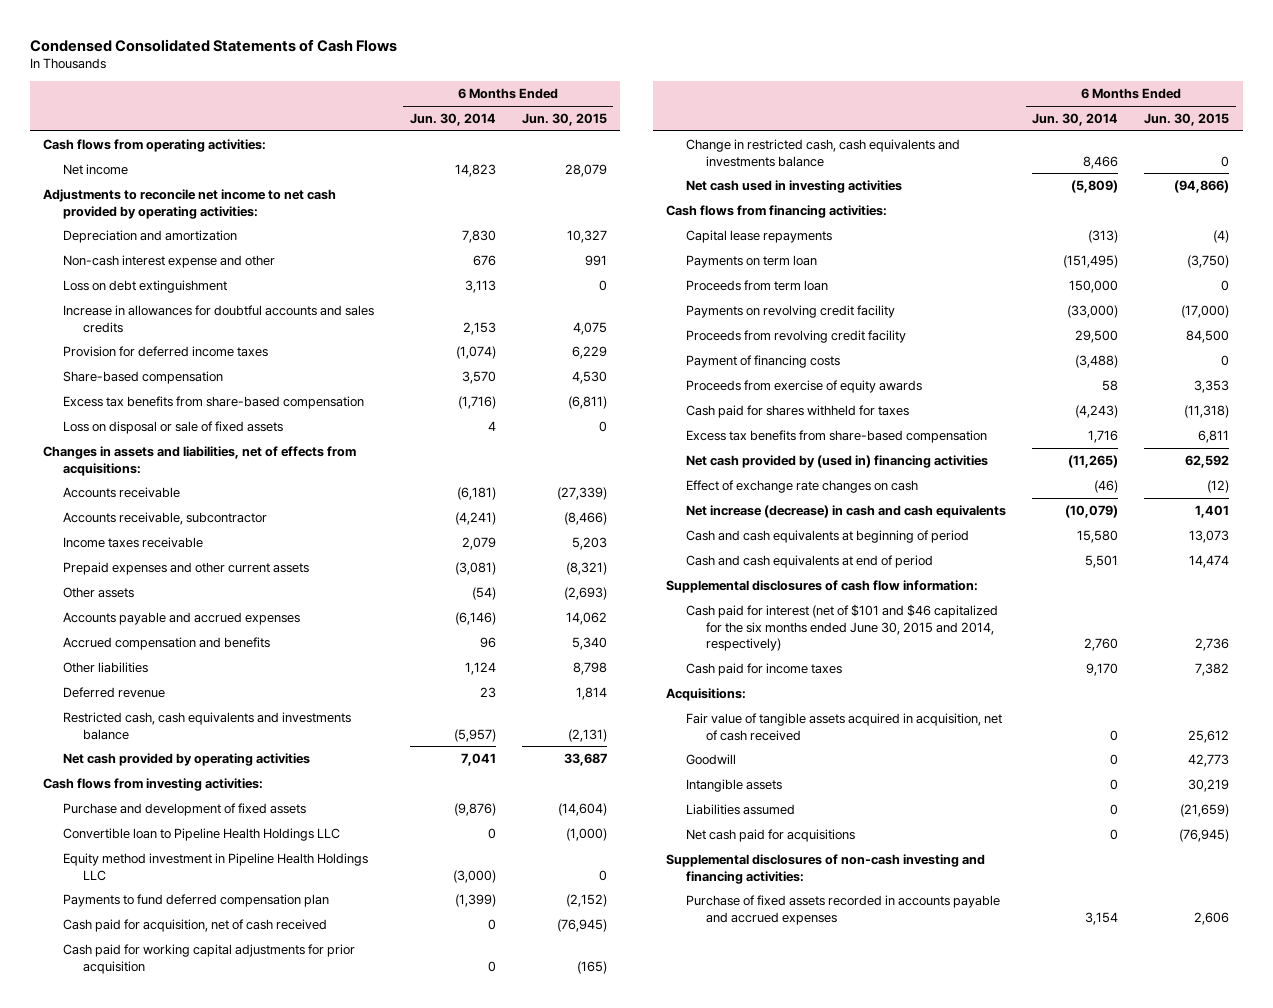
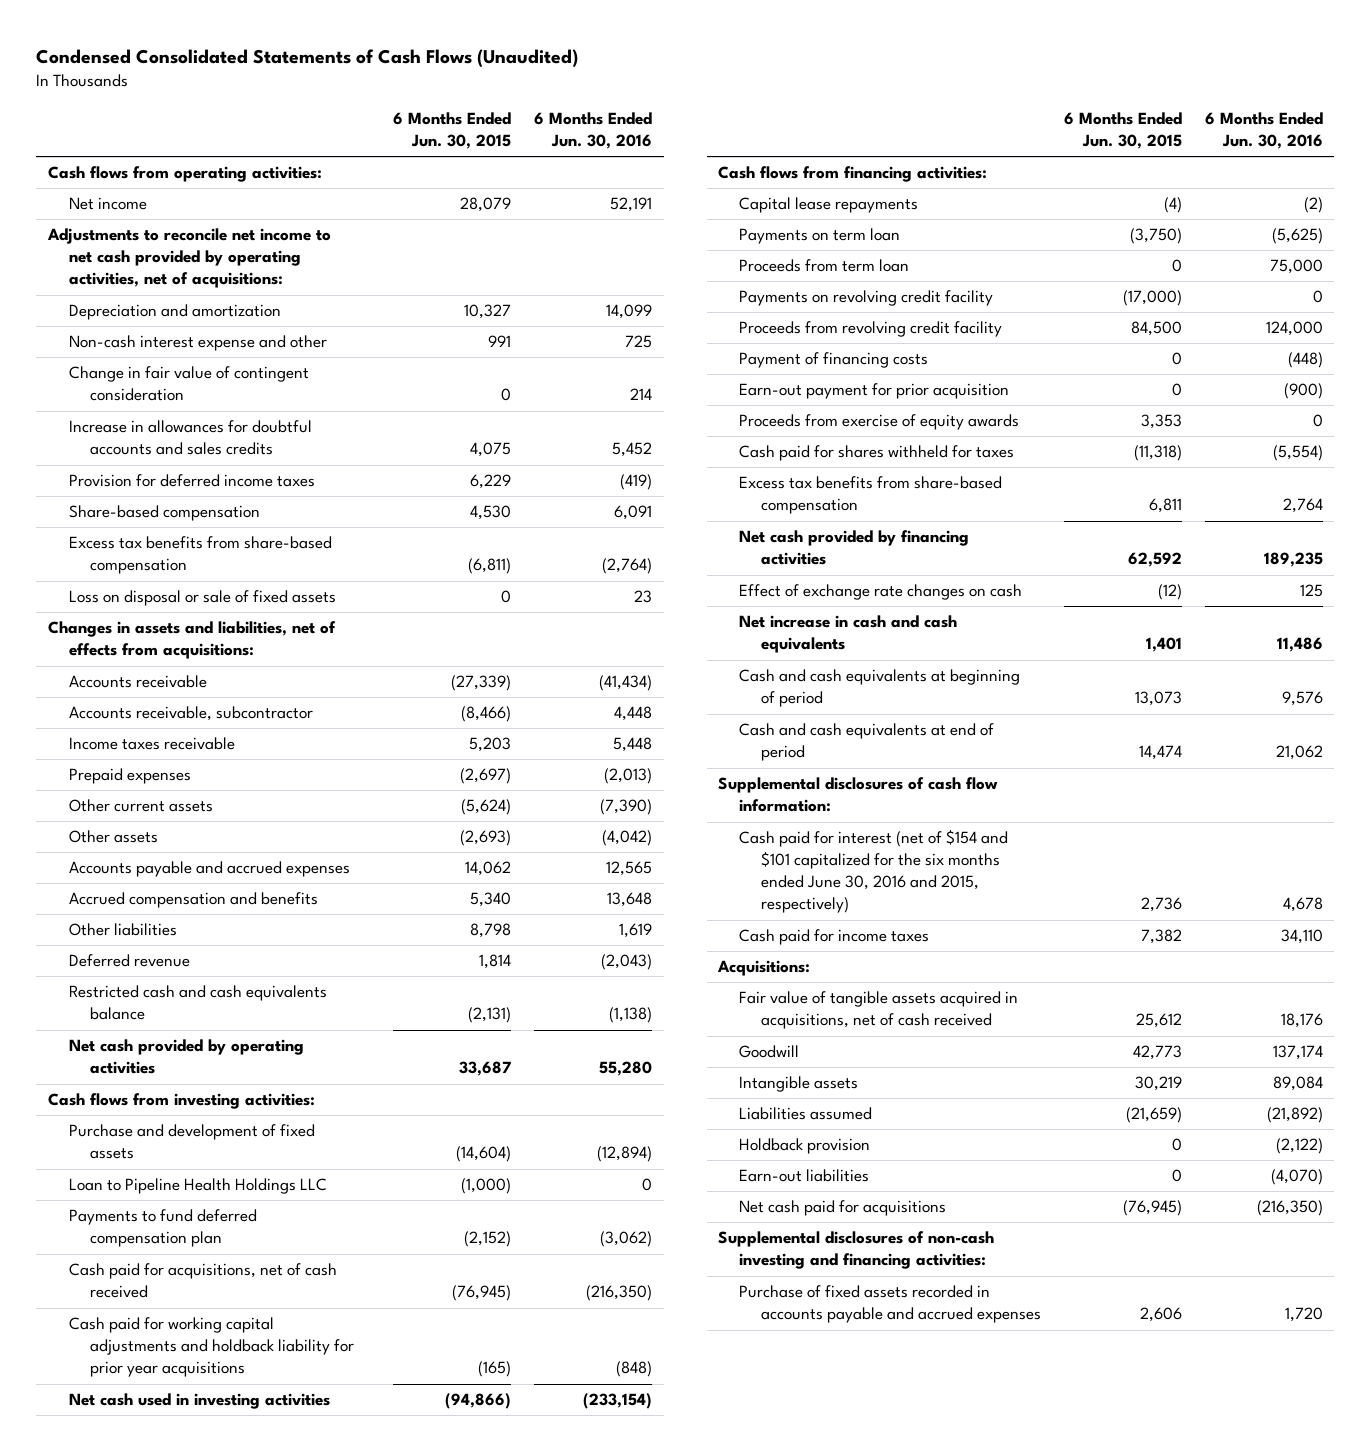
- Condensed Consolidated Statements of Cash Flows
+ Condensed Consolidated Statements of Cash Flows (Unaudited)
- | 6 Months Ended Jun. 30, 2014 | 6 Months Ended Jun. 30, 2015
+ | 6 Months Ended Jun. 30, 2015 | 6 Months Ended Jun. 30, 2016
- Adjustments to reconcile net income to net cash provided by operating activities:
+ Adjustments to reconcile net income to net cash provided by operating activities, net of acquisitions:
- Loss on debt extinguishment | 3,113 | 0
+ Change in fair value of contingent consideration | 0 | 214
- Prepaid expenses and other current assets | (3,081) | (8,321)
+ Prepaid expenses | (2,697) | (2,013)
+ Other current assets | (5,624) | (7,390)
- Restricted cash, cash equivalents and investments balance | (5,957) | (2,131)
+ Restricted cash and cash equivalents balance | (2,131) | (1,138)
- Convertible loan to Pipeline Health Holdings LLC | 0 | (1,000)
- Equity method investment in Pipeline Health Holdings LLC | (3,000) | 0
+ Loan to Pipeline Health Holdings LLC | (1,000) | 0
- Cash paid for acquisition, net of cash received | 0 | (76,945)
- Cash paid for working capital adjustments for prior acquisition | 0 | (165)
- Change in restricted cash, cash equivalents and investments balance | 8,466 | 0
+ Cash paid for acquisitions, net of cash received | (76,945) | (216,350)
+ Cash paid for working capital adjustments and holdback liability for prior year acquisitions | (165) | (848)
+ Earn-out payment for prior acquisition | 0 | (900)
- Net cash provided by (used in) financing activities | (11,265) | 62,592
+ Net cash provided by financing activities | 62,592 | 189,235
- Net increase (decrease) in cash and cash equivalents | (10,079) | 1,401
+ Net increase in cash and cash equivalents | 1,401 | 11,486
- Cash paid for interest (net of $101 and $46 capitalized for the six months ended June 30, 2015 and 2014, respectively) | 2,760 | 2,736
+ Cash paid for interest (net of $154 and $101 capitalized for the six months ended June 30, 2016 and 2015, respectively) | 2,736 | 4,678
- Fair value of tangible assets acquired in acquisition, net of cash received | 0 | 25,612
+ Fair value of tangible assets acquired in acquisitions, net of cash received | 25,612 | 18,176
+ Holdback provision | 0 | (2,122)
+ Earn-out liabilities | 0 | (4,070)

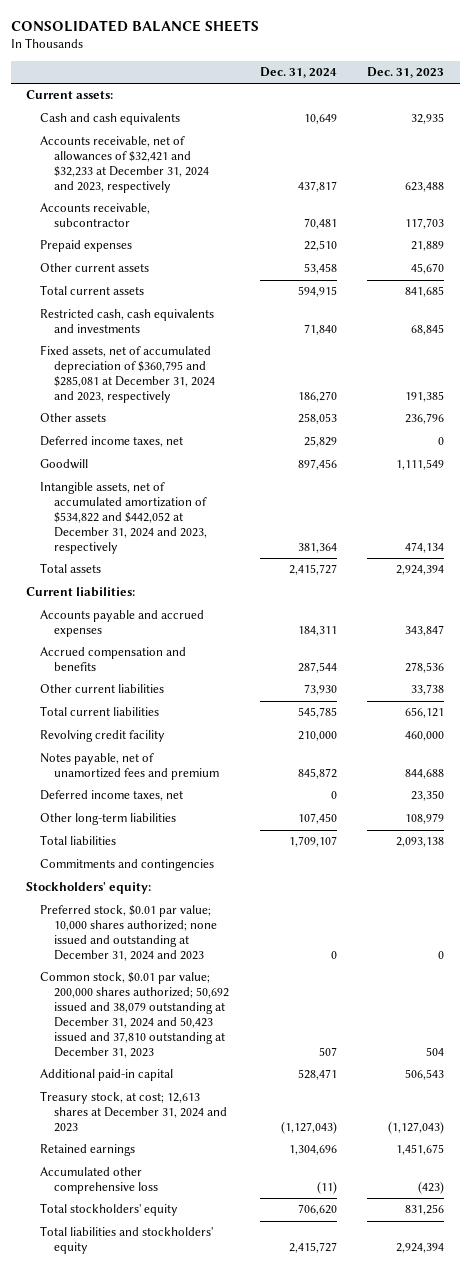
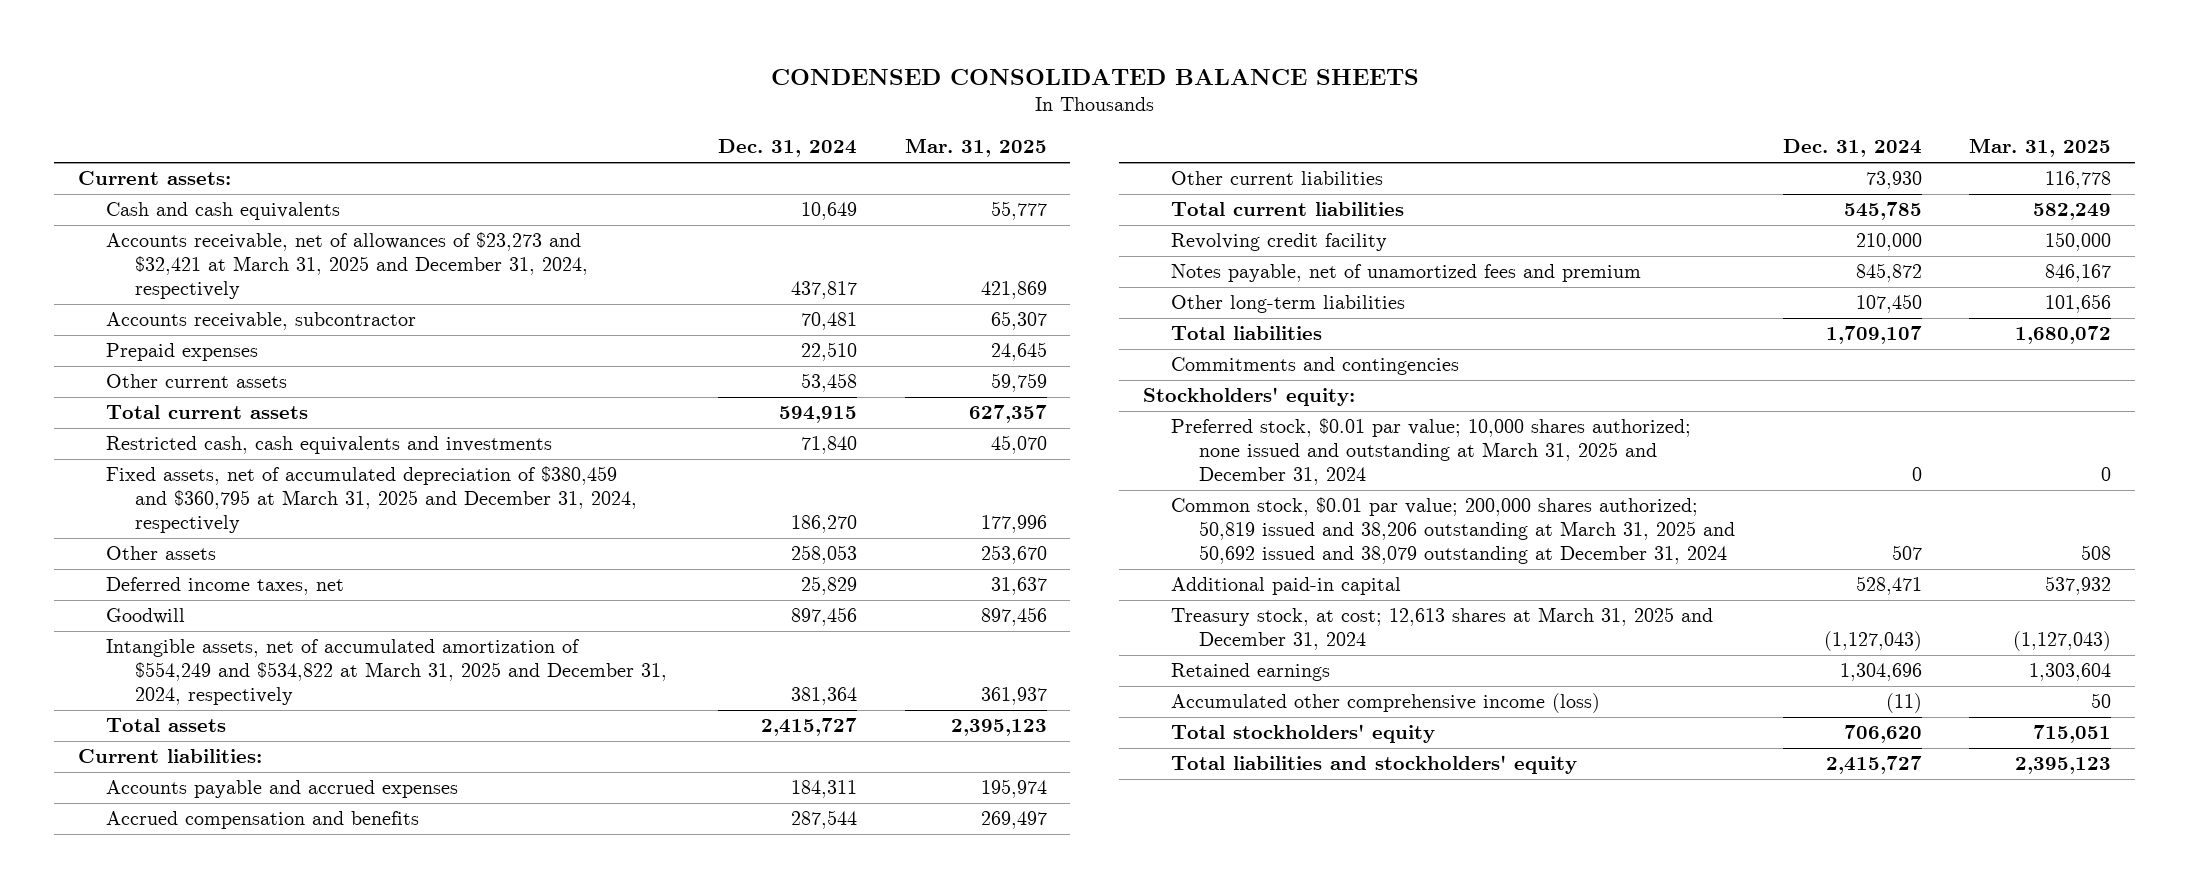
- CONSOLIDATED BALANCE SHEETS
+ CONDENSED CONSOLIDATED BALANCE SHEETS
- | Dec. 31, 2024 | Dec. 31, 2023
+ | Dec. 31, 2024 | Mar. 31, 2025
- Accounts receivable, net of allowances of $32,421 and $32,233 at December 31, 2024 and 2023, respectively | 437,817 | 623,488
+ Accounts receivable, net of allowances of $23,273 and $32,421 at March 31, 2025 and December 31, 2024, respectively | 437,817 | 421,869
- Fixed assets, net of accumulated depreciation of $360,795 and $285,081 at December 31, 2024 and 2023, respectively | 186,270 | 191,385
+ Fixed assets, net of accumulated depreciation of $380,459 and $360,795 at March 31, 2025 and December 31, 2024, respectively | 186,270 | 177,996
- Intangible assets, net of accumulated amortization of $534,822 and $442,052 at December 31, 2024 and 2023, respectively | 381,364 | 474,134
+ Intangible assets, net of accumulated amortization of $554,249 and $534,822 at March 31, 2025 and December 31, 2024, respectively | 381,364 | 361,937
- Deferred income taxes, net | 0 | 23,350
- Preferred stock, $0.01 par value; 10,000 shares authorized; none issued and outstanding at December 31, 2024 and 2023 | 0 | 0
- Common stock, $0.01 par value; 200,000 shares authorized; 50,692 issued and 38,079 outstanding at December 31, 2024 and 50,423 issued and 37,810 outstanding at December 31, 2023 | 507 | 504
+ Preferred stock, $0.01 par value; 10,000 shares authorized; none issued and outstanding at March 31, 2025 and December 31, 2024 | 0 | 0
+ Common stock, $0.01 par value; 200,000 shares authorized; 50,819 issued and 38,206 outstanding at March 31, 2025 and 50,692 issued and 38,079 outstanding at December 31, 2024 | 507 | 508
- Treasury stock, at cost; 12,613 shares at December 31, 2024 and 2023 | (1,127,043) | (1,127,043)
+ Treasury stock, at cost; 12,613 shares at March 31, 2025 and December 31, 2024 | (1,127,043) | (1,127,043)
- Accumulated other comprehensive loss | (11) | (423)
+ Accumulated other comprehensive income (loss) | (11) | 50

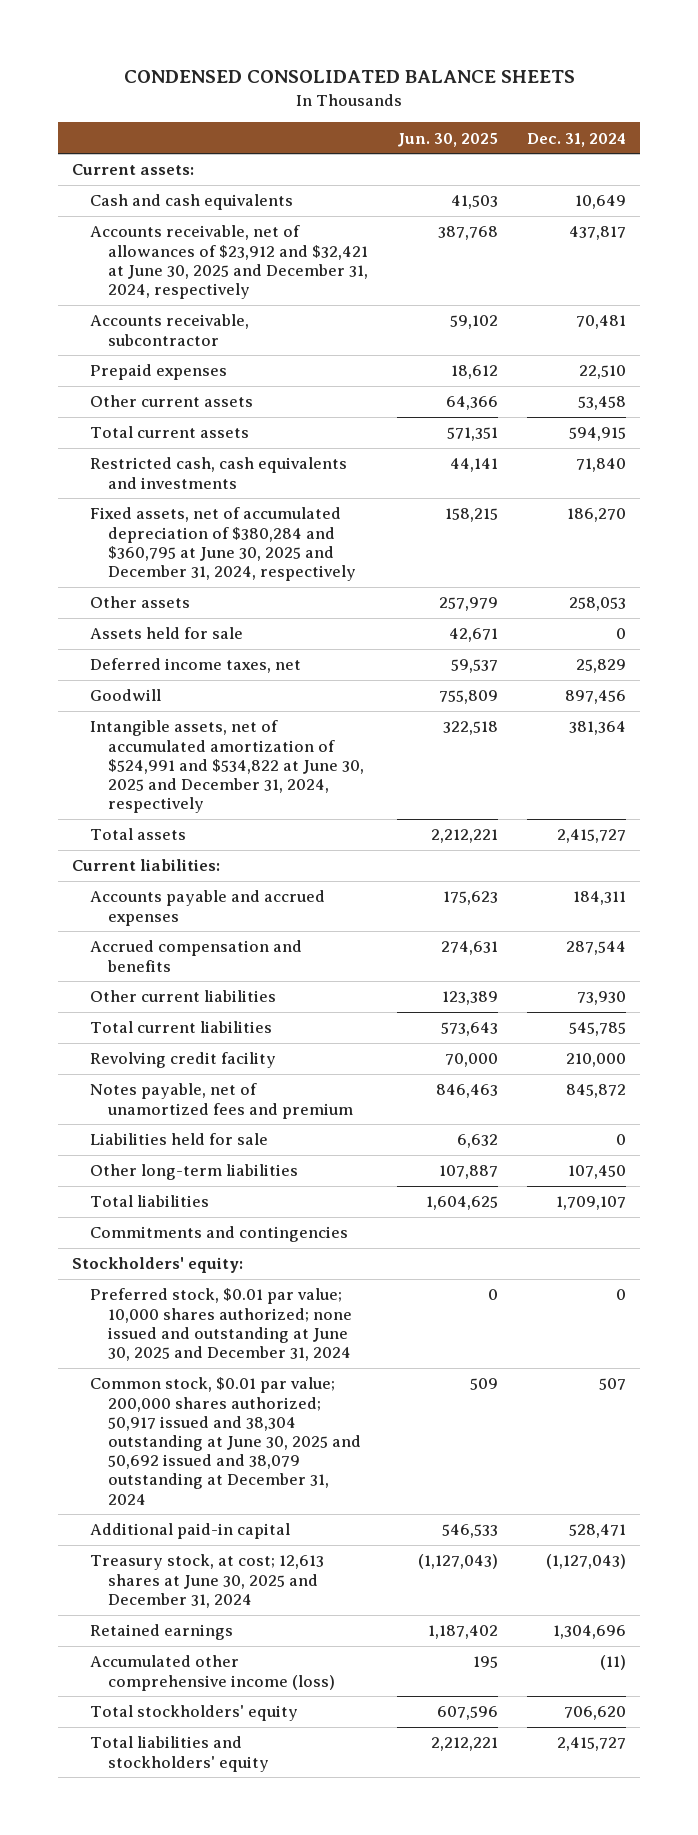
- | Dec. 31, 2024 | Mar. 31, 2025
+ | Jun. 30, 2025 | Dec. 31, 2024
- Accounts receivable, net of allowances of $23,273 and $32,421 at March 31, 2025 and December 31, 2024, respectively | 437,817 | 421,869
+ Accounts receivable, net of allowances of $23,912 and $32,421 at June 30, 2025 and December 31, 2024, respectively | 387,768 | 437,817
- Fixed assets, net of accumulated depreciation of $380,459 and $360,795 at March 31, 2025 and December 31, 2024, respectively | 186,270 | 177,996
+ Fixed assets, net of accumulated depreciation of $380,284 and $360,795 at June 30, 2025 and December 31, 2024, respectively | 158,215 | 186,270
+ Assets held for sale | 42,671 | 0
- Intangible assets, net of accumulated amortization of $554,249 and $534,822 at March 31, 2025 and December 31, 2024, respectively | 381,364 | 361,937
+ Intangible assets, net of accumulated amortization of $524,991 and $534,822 at June 30, 2025 and December 31, 2024, respectively | 322,518 | 381,364
+ Liabilities held for sale | 6,632 | 0
- Preferred stock, $0.01 par value; 10,000 shares authorized; none issued and outstanding at March 31, 2025 and December 31, 2024 | 0 | 0
- Common stock, $0.01 par value; 200,000 shares authorized; 50,819 issued and 38,206 outstanding at March 31, 2025 and 50,692 issued and 38,079 outstanding at December 31, 2024 | 507 | 508
+ Preferred stock, $0.01 par value; 10,000 shares authorized; none issued and outstanding at June 30, 2025 and December 31, 2024 | 0 | 0
+ Common stock, $0.01 par value; 200,000 shares authorized; 50,917 issued and 38,304 outstanding at June 30, 2025 and 50,692 issued and 38,079 outstanding at December 31, 2024 | 509 | 507
- Treasury stock, at cost; 12,613 shares at March 31, 2025 and December 31, 2024 | (1,127,043) | (1,127,043)
+ Treasury stock, at cost; 12,613 shares at June 30, 2025 and December 31, 2024 | (1,127,043) | (1,127,043)

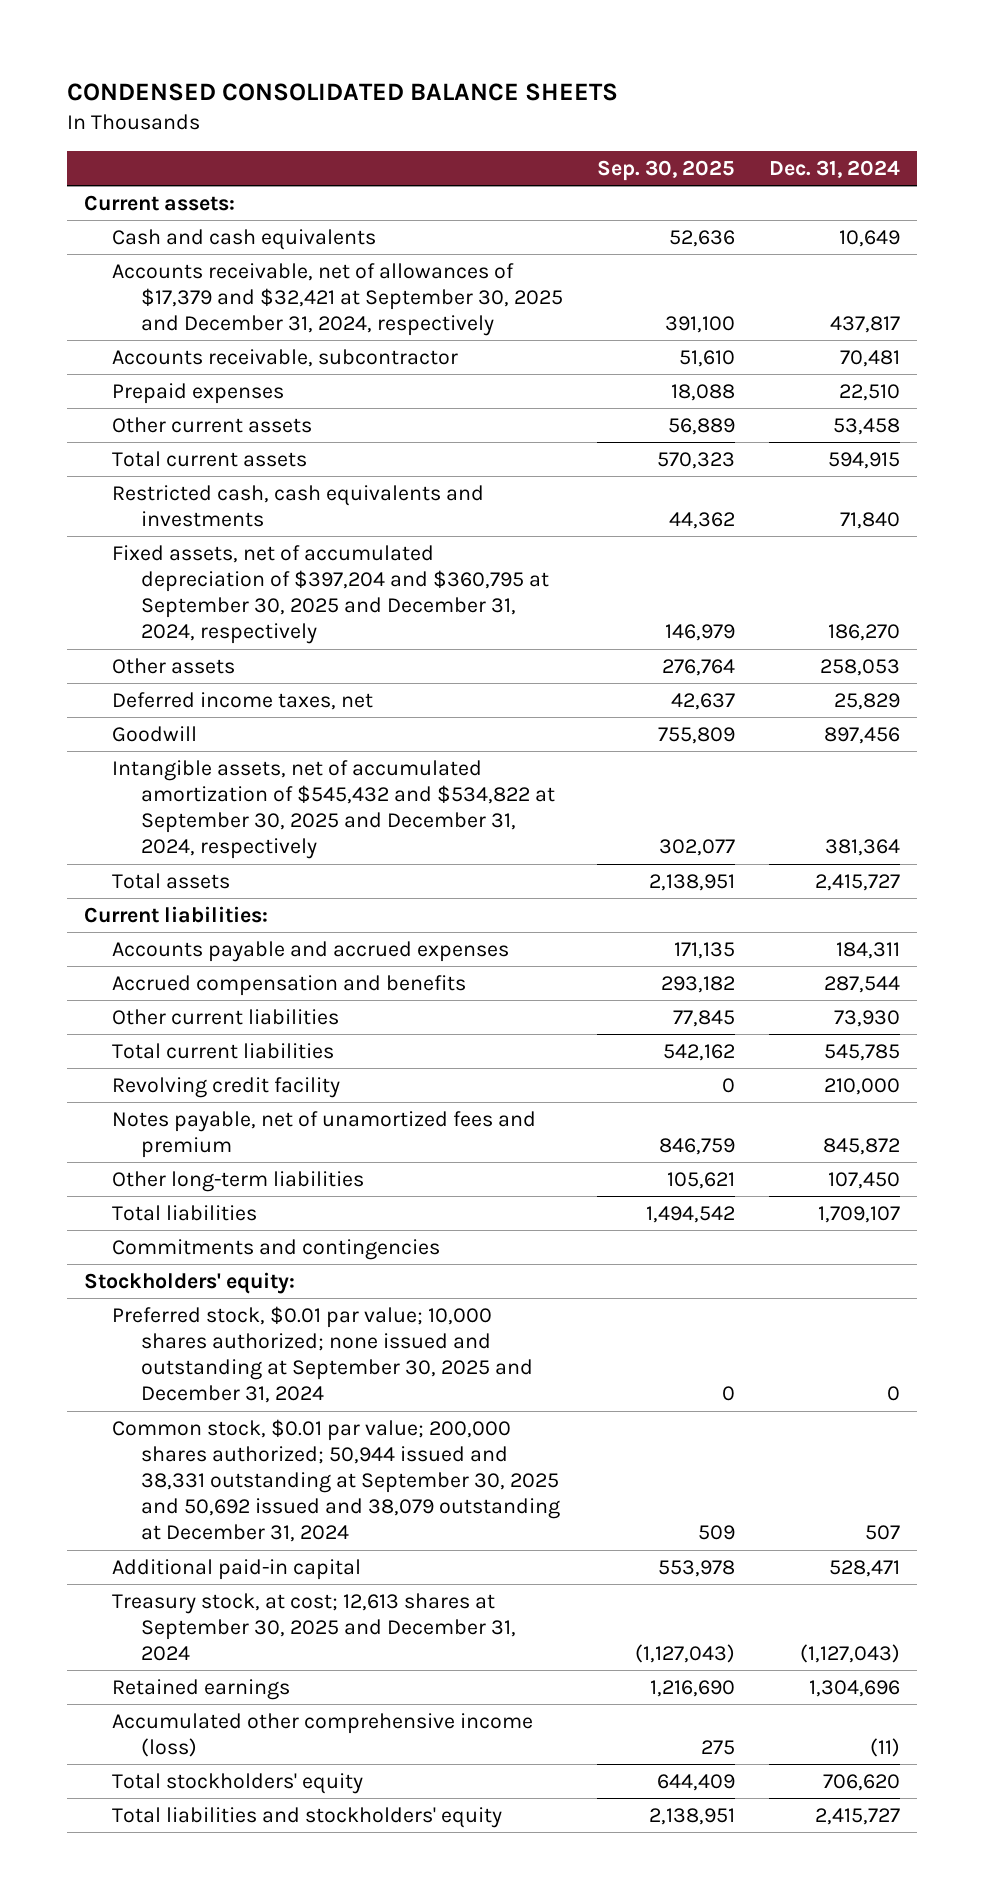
- | Jun. 30, 2025 | Dec. 31, 2024
+ | Sep. 30, 2025 | Dec. 31, 2024
- Accounts receivable, net of allowances of $23,912 and $32,421 at June 30, 2025 and December 31, 2024, respectively | 387,768 | 437,817
+ Accounts receivable, net of allowances of $17,379 and $32,421 at September 30, 2025 and December 31, 2024, respectively | 391,100 | 437,817
- Fixed assets, net of accumulated depreciation of $380,284 and $360,795 at June 30, 2025 and December 31, 2024, respectively | 158,215 | 186,270
+ Fixed assets, net of accumulated depreciation of $397,204 and $360,795 at September 30, 2025 and December 31, 2024, respectively | 146,979 | 186,270
- Assets held for sale | 42,671 | 0
- Intangible assets, net of accumulated amortization of $524,991 and $534,822 at June 30, 2025 and December 31, 2024, respectively | 322,518 | 381,364
+ Intangible assets, net of accumulated amortization of $545,432 and $534,822 at September 30, 2025 and December 31, 2024, respectively | 302,077 | 381,364
- Liabilities held for sale | 6,632 | 0
- Preferred stock, $0.01 par value; 10,000 shares authorized; none issued and outstanding at June 30, 2025 and December 31, 2024 | 0 | 0
- Common stock, $0.01 par value; 200,000 shares authorized; 50,917 issued and 38,304 outstanding at June 30, 2025 and 50,692 issued and 38,079 outstanding at December 31, 2024 | 509 | 507
+ Preferred stock, $0.01 par value; 10,000 shares authorized; none issued and outstanding at September 30, 2025 and December 31, 2024 | 0 | 0
+ Common stock, $0.01 par value; 200,000 shares authorized; 50,944 issued and 38,331 outstanding at September 30, 2025 and 50,692 issued and 38,079 outstanding at December 31, 2024 | 509 | 507
- Treasury stock, at cost; 12,613 shares at June 30, 2025 and December 31, 2024 | (1,127,043) | (1,127,043)
+ Treasury stock, at cost; 12,613 shares at September 30, 2025 and December 31, 2024 | (1,127,043) | (1,127,043)

